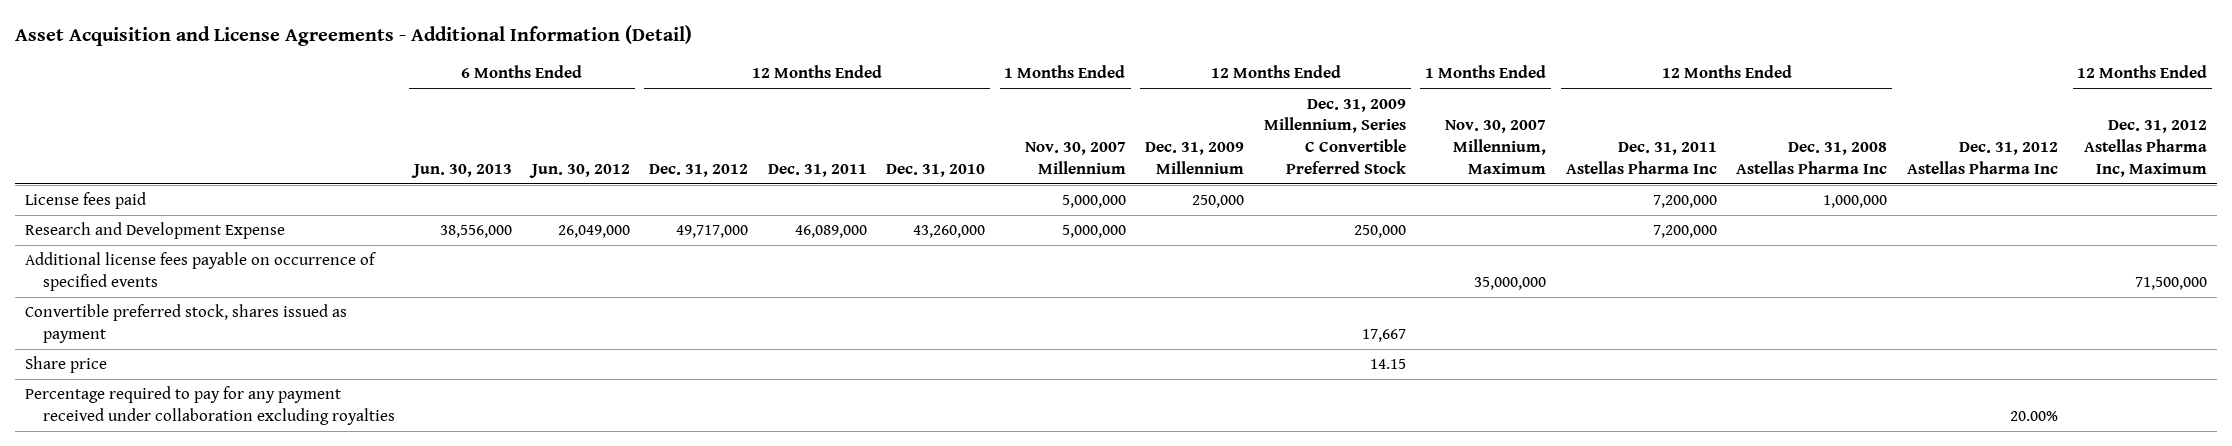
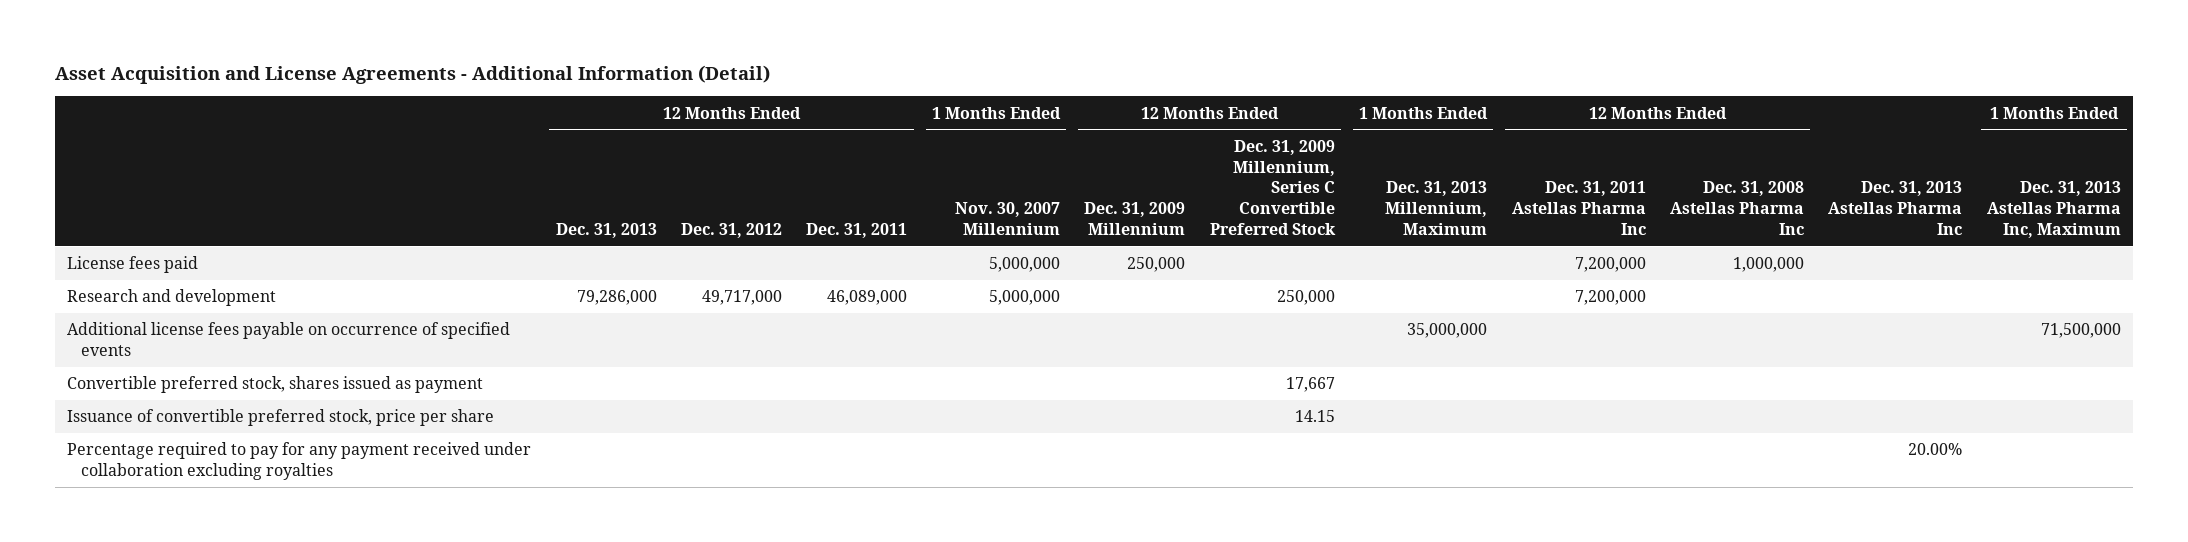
- | 6 Months Ended Jun. 30, 2013 | 6 Months Ended Jun. 30, 2012 | 12 Months Ended Dec. 31, 2012 | 12 Months Ended Dec. 31, 2011 | 12 Months Ended Dec. 31, 2010 | 1 Months Ended Nov. 30, 2007 Millennium | 12 Months Ended Dec. 31, 2009 Millennium | 12 Months Ended Dec. 31, 2009 Millennium, Series C Convertible Preferred Stock | 1 Months Ended Nov. 30, 2007 Millennium, Maximum | 12 Months Ended Dec. 31, 2011 Astellas Pharma Inc | 12 Months Ended Dec. 31, 2008 Astellas Pharma Inc | Dec. 31, 2012 Astellas Pharma Inc | 12 Months Ended Dec. 31, 2012 Astellas Pharma Inc, Maximum
+ | 12 Months Ended Dec. 31, 2013 | 12 Months Ended Dec. 31, 2012 | 12 Months Ended Dec. 31, 2011 | 1 Months Ended Nov. 30, 2007 Millennium | 12 Months Ended Dec. 31, 2009 Millennium | 12 Months Ended Dec. 31, 2009 Millennium, Series C Convertible Preferred Stock | 1 Months Ended Dec. 31, 2013 Millennium, Maximum | 12 Months Ended Dec. 31, 2011 Astellas Pharma Inc | 12 Months Ended Dec. 31, 2008 Astellas Pharma Inc | Dec. 31, 2013 Astellas Pharma Inc | 1 Months Ended Dec. 31, 2013 Astellas Pharma Inc, Maximum
- Research and Development Expense | 38,556,000 | 26,049,000 | 49,717,000 | 46,089,000 | 43,260,000 | 5,000,000 | | 250,000 | | 7,200,000 | | |
+ Research and development | 79,286,000 | 49,717,000 | 46,089,000 | 5,000,000 | | 250,000 | | 7,200,000 | | |
- Share price | | | | | | | | 14.15 | | | | |
+ Issuance of convertible preferred stock, price per share | | | | | | 14.15 | | | | |

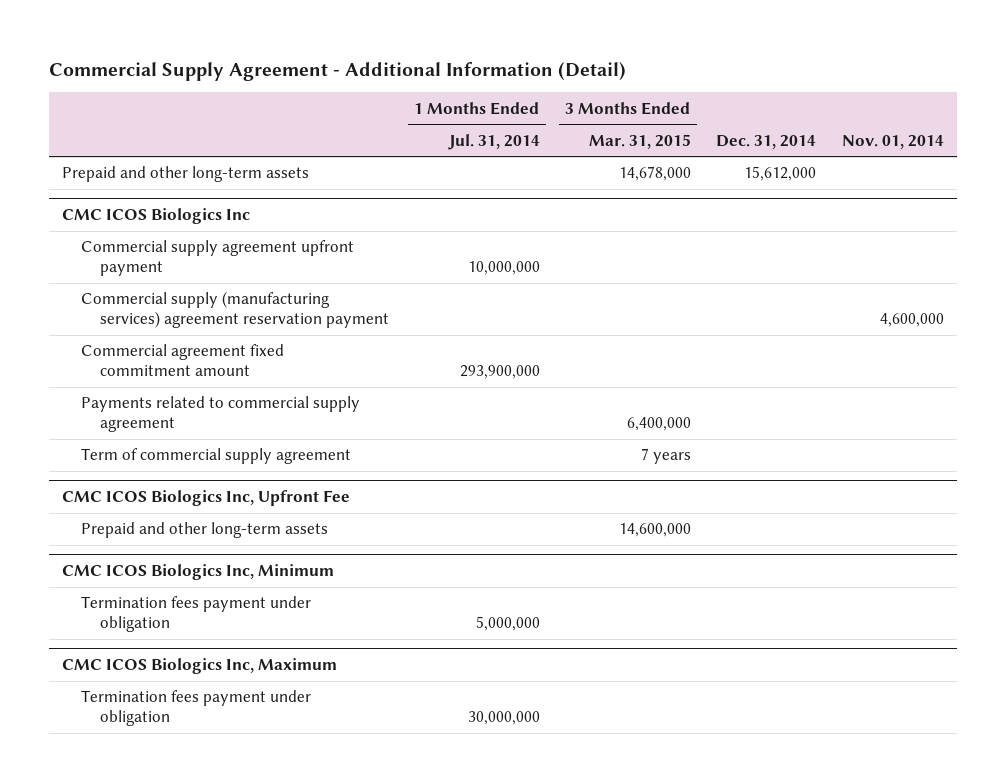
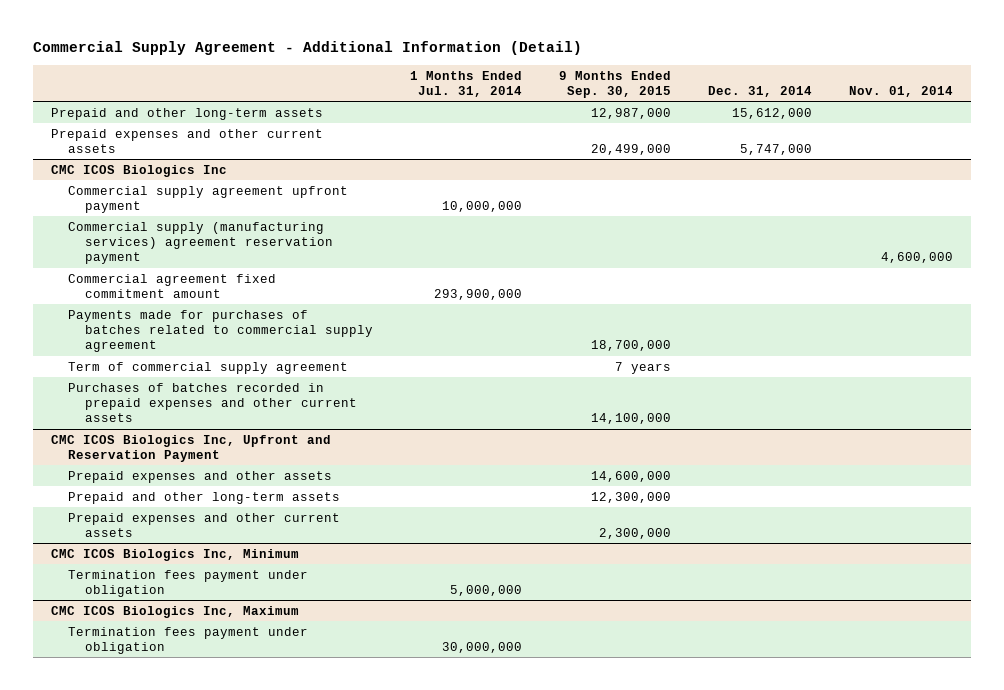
- | 1 Months Ended Jul. 31, 2014 | 3 Months Ended Mar. 31, 2015 | Dec. 31, 2014 | Nov. 01, 2014
+ | 1 Months Ended Jul. 31, 2014 | 9 Months Ended Sep. 30, 2015 | Dec. 31, 2014 | Nov. 01, 2014
+ Prepaid expenses and other current assets | | 20,499,000 | 5,747,000 |
@ CMC ICOS Biologics Inc
- Payments related to commercial supply agreement | | 6,400,000 | |
+ Payments made for purchases of batches related to commercial supply agreement | | 18,700,000 | |
- CMC ICOS Biologics Inc, Upfront Fee
@ CMC ICOS Biologics Inc
+ Purchases of batches recorded in prepaid expenses and other current assets | | 14,100,000 | |
+ CMC ICOS Biologics Inc, Upfront and Reservation Payment
+ Prepaid expenses and other assets | | 14,600,000 | |
+ Prepaid expenses and other current assets | | 2,300,000 | |

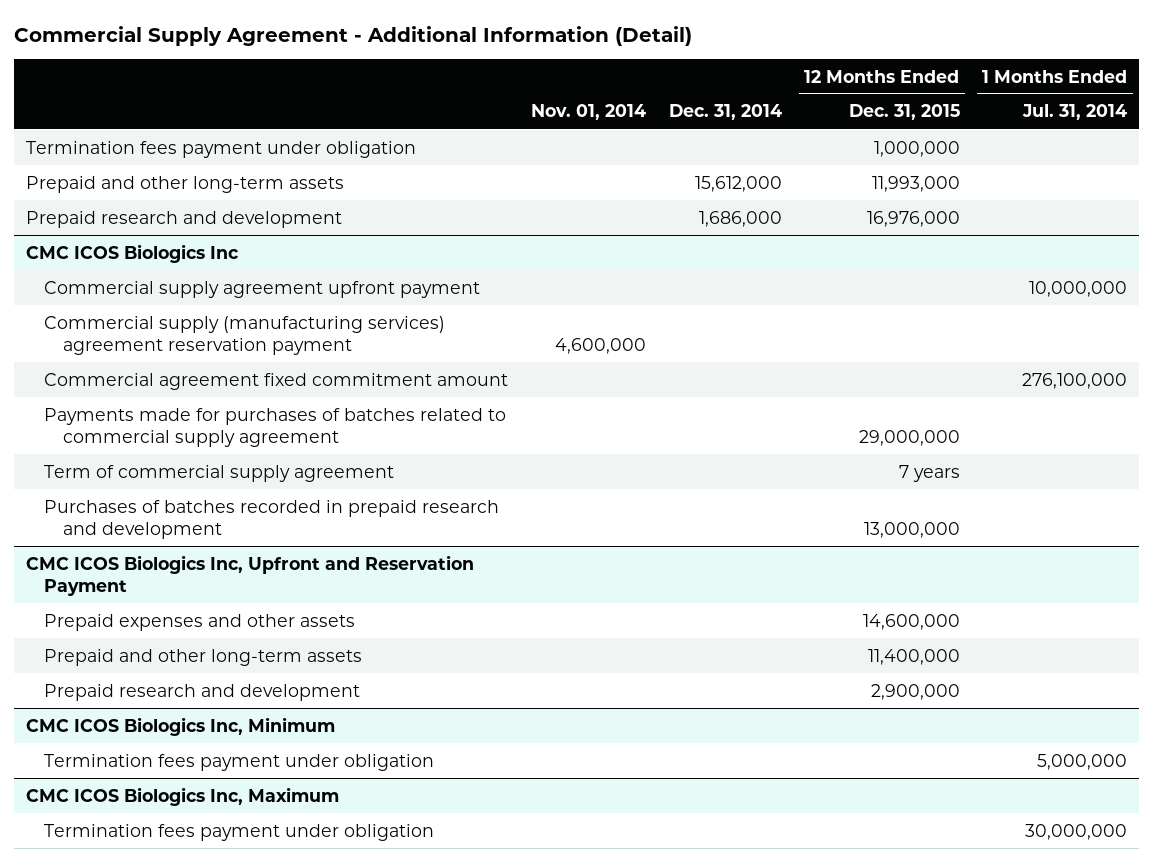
- | 1 Months Ended Jul. 31, 2014 | 9 Months Ended Sep. 30, 2015 | Dec. 31, 2014 | Nov. 01, 2014
+ | Nov. 01, 2014 | Dec. 31, 2014 | 12 Months Ended Dec. 31, 2015 | 1 Months Ended Jul. 31, 2014
+ Termination fees payment under obligation | | | 1,000,000 |
- Prepaid expenses and other current assets | | 20,499,000 | 5,747,000 |
+ Prepaid research and development | | 1,686,000 | 16,976,000 |
@ CMC ICOS Biologics Inc
- Commercial agreement fixed commitment amount | 293,900,000 | | |
+ Commercial agreement fixed commitment amount | | | | 276,100,000
- Purchases of batches recorded in prepaid expenses and other current assets | | 14,100,000 | |
+ Purchases of batches recorded in prepaid research and development | | | 13,000,000 |
@ CMC ICOS Biologics Inc, Upfront and Reservation Payment
- Prepaid expenses and other current assets | | 2,300,000 | |
+ Prepaid research and development | | | 2,900,000 |

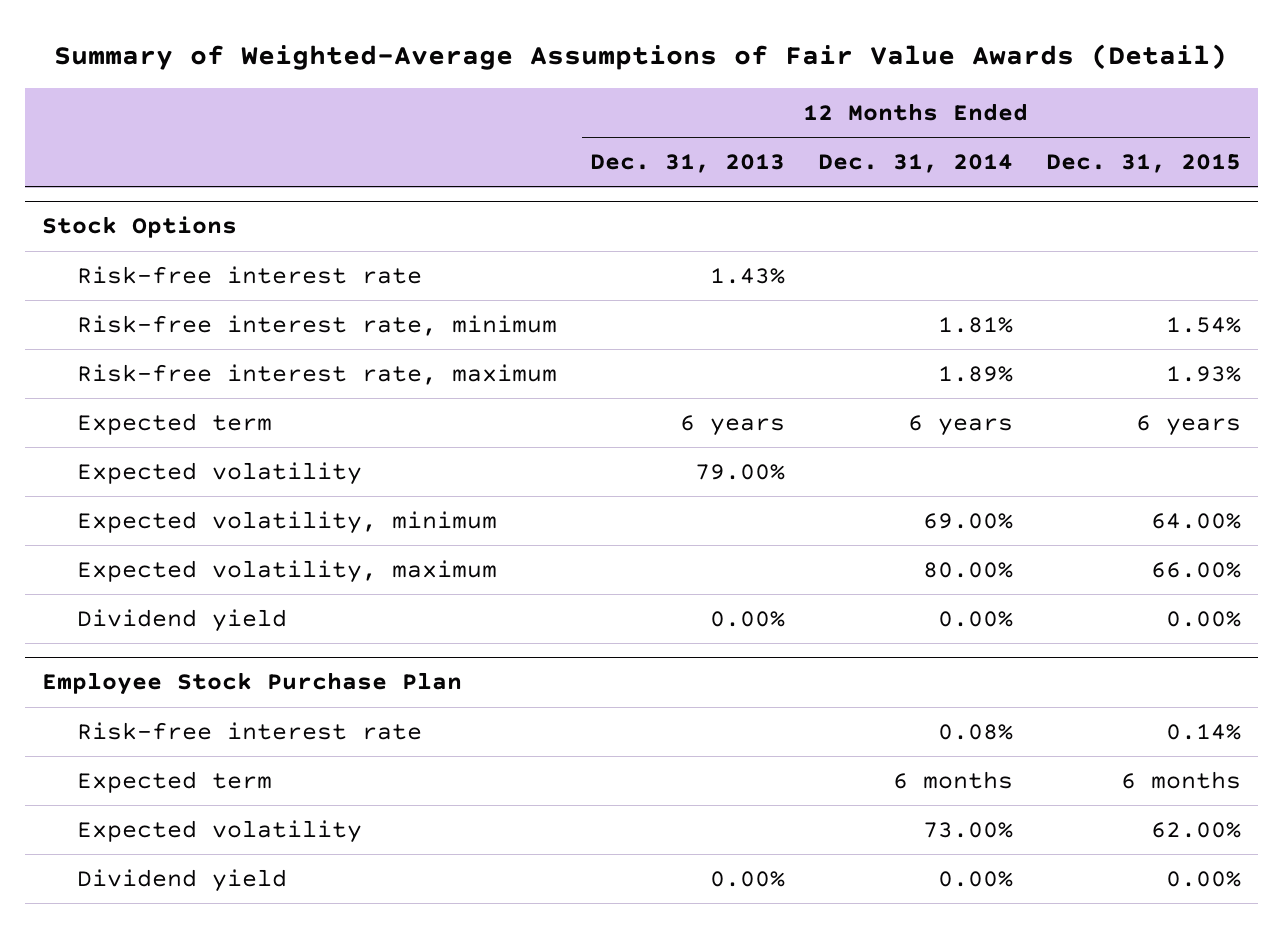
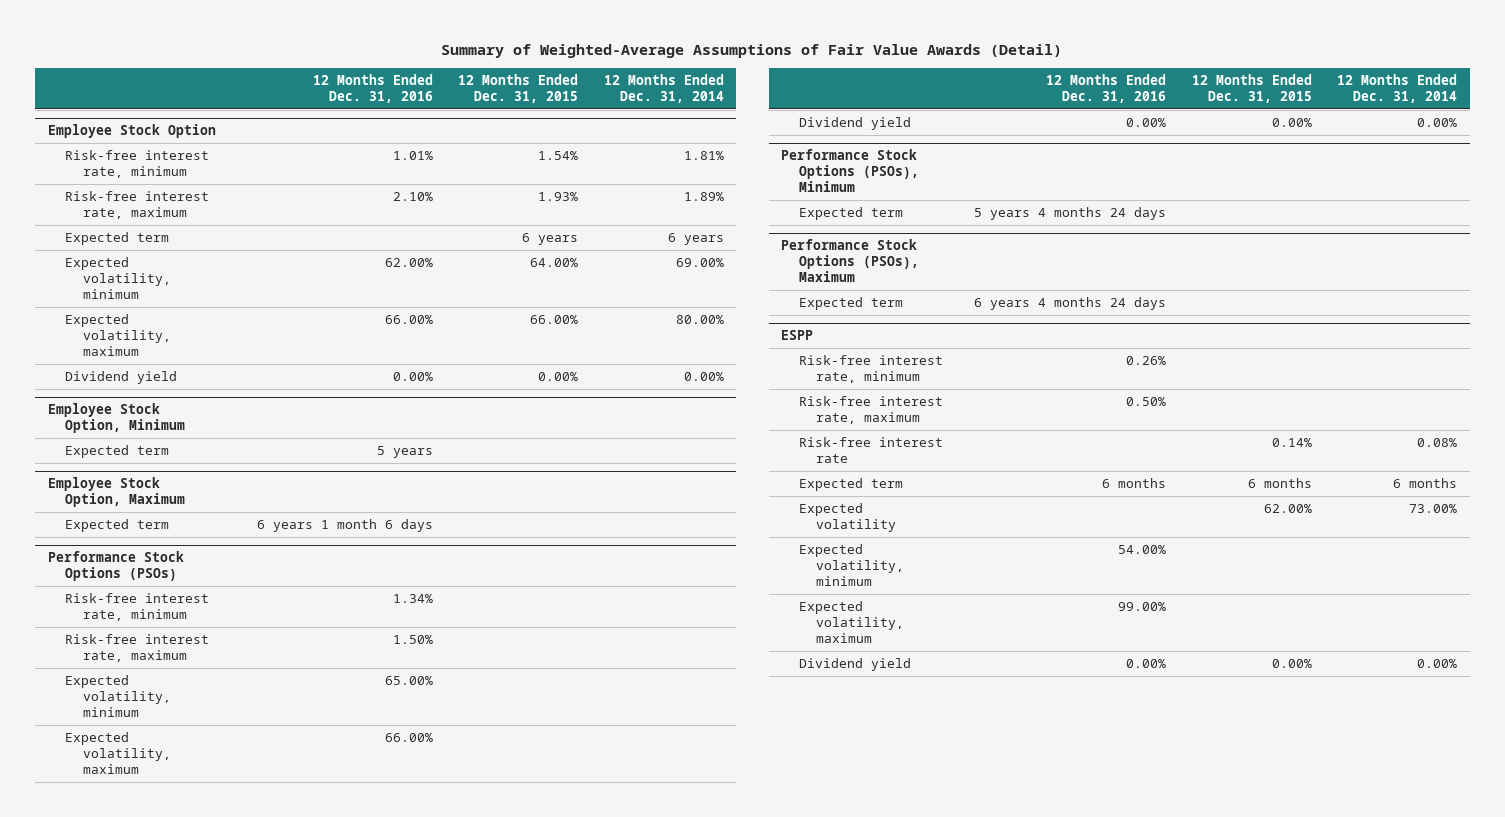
- | 12 Months Ended Dec. 31, 2013 | 12 Months Ended Dec. 31, 2014 | 12 Months Ended Dec. 31, 2015
+ | 12 Months Ended Dec. 31, 2016 | 12 Months Ended Dec. 31, 2015 | 12 Months Ended Dec. 31, 2014
- Stock Options
- Risk-free interest rate | 1.43% | |
+ Employee Stock Option
- Expected volatility | 79.00% | |
- Employee Stock Purchase Plan
+ Employee Stock Option, Minimum
+ Expected term | 5 years | |
+ Employee Stock Option, Maximum
+ Expected term | 6 years 1 month 6 days | |
+ Performance Stock Options (PSOs)
+ Risk-free interest rate, minimum | 1.34% | |
+ Risk-free interest rate, maximum | 1.50% | |
+ Expected volatility, minimum | 65.00% | |
+ Expected volatility, maximum | 66.00% | |
+ Dividend yield | 0.00% | 0.00% | 0.00%
+ Performance Stock Options (PSOs), Minimum
+ Expected term | 5 years 4 months 24 days | |
+ Performance Stock Options (PSOs), Maximum
+ Expected term | 6 years 4 months 24 days | |
+ ESPP
+ Risk-free interest rate, minimum | 0.26% | |
+ Risk-free interest rate, maximum | 0.50% | |
+ Expected volatility, minimum | 54.00% | |
+ Expected volatility, maximum | 99.00% | |

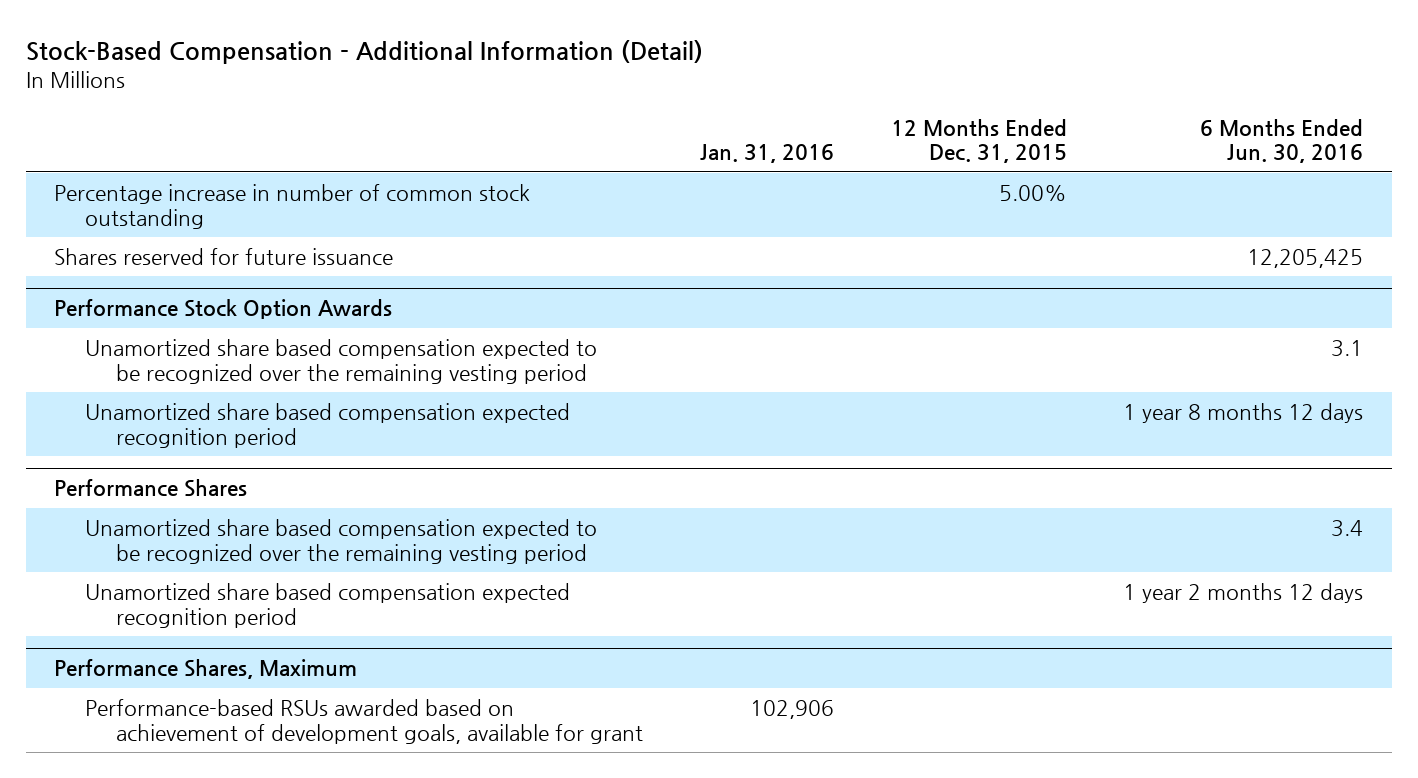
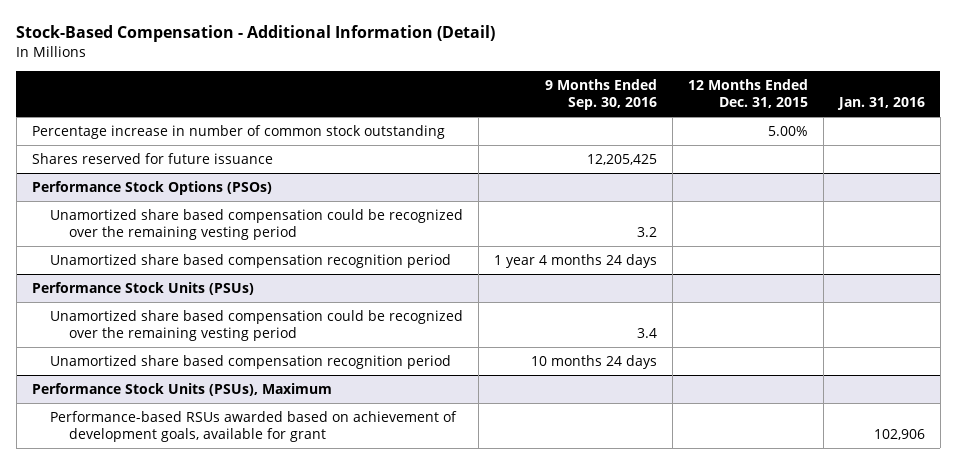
- | Jan. 31, 2016 | 12 Months Ended Dec. 31, 2015 | 6 Months Ended Jun. 30, 2016
+ | 9 Months Ended Sep. 30, 2016 | 12 Months Ended Dec. 31, 2015 | Jan. 31, 2016
- Performance Stock Option Awards
- Unamortized share based compensation expected to be recognized over the remaining vesting period | | | 3.1
- Unamortized share based compensation expected recognition period | | | 1 year 8 months 12 days
- Performance Shares
- Unamortized share based compensation expected to be recognized over the remaining vesting period | | | 3.4
- Unamortized share based compensation expected recognition period | | | 1 year 2 months 12 days
- Performance Shares, Maximum
+ Performance Stock Options (PSOs)
+ Unamortized share based compensation could be recognized over the remaining vesting period | 3.2 | |
+ Unamortized share based compensation recognition period | 1 year 4 months 24 days | |
+ Performance Stock Units (PSUs)
+ Unamortized share based compensation could be recognized over the remaining vesting period | 3.4 | |
+ Unamortized share based compensation recognition period | 10 months 24 days | |
+ Performance Stock Units (PSUs), Maximum

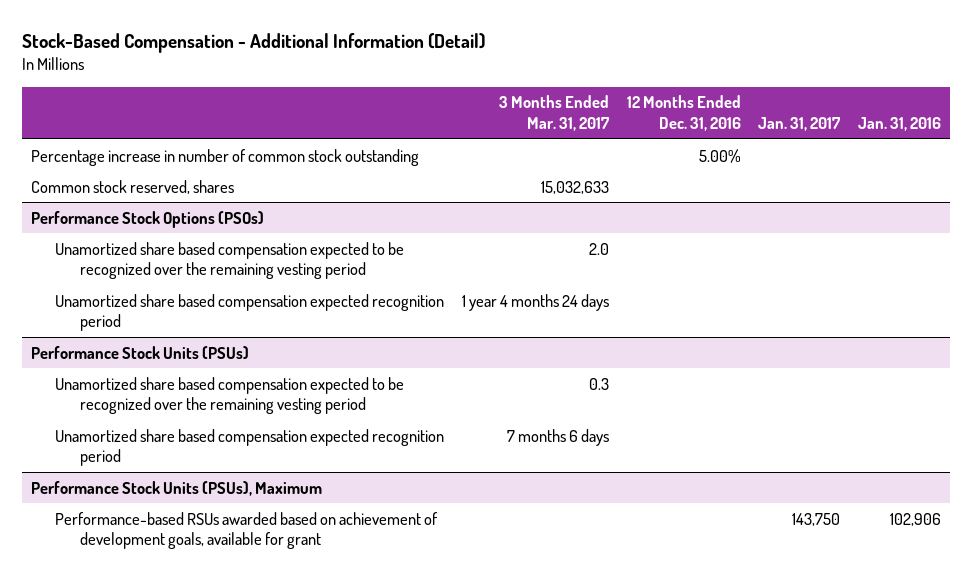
- | 9 Months Ended Sep. 30, 2016 | 12 Months Ended Dec. 31, 2015 | Jan. 31, 2016
+ | 3 Months Ended Mar. 31, 2017 | 12 Months Ended Dec. 31, 2016 | Jan. 31, 2017 | Jan. 31, 2016
- Shares reserved for future issuance | 12,205,425 | |
+ Common stock reserved, shares | 15,032,633 | | |
@ Performance Stock Options (PSOs)
- Unamortized share based compensation could be recognized over the remaining vesting period | 3.2 | |
- Unamortized share based compensation recognition period | 1 year 4 months 24 days | |
+ Unamortized share based compensation expected to be recognized over the remaining vesting period | 2.0 | | |
+ Unamortized share based compensation expected recognition period | 1 year 4 months 24 days | | |
@ Performance Stock Units (PSUs)
- Unamortized share based compensation could be recognized over the remaining vesting period | 3.4 | |
- Unamortized share based compensation recognition period | 10 months 24 days | |
+ Unamortized share based compensation expected to be recognized over the remaining vesting period | 0.3 | | |
+ Unamortized share based compensation expected recognition period | 7 months 6 days | | |

